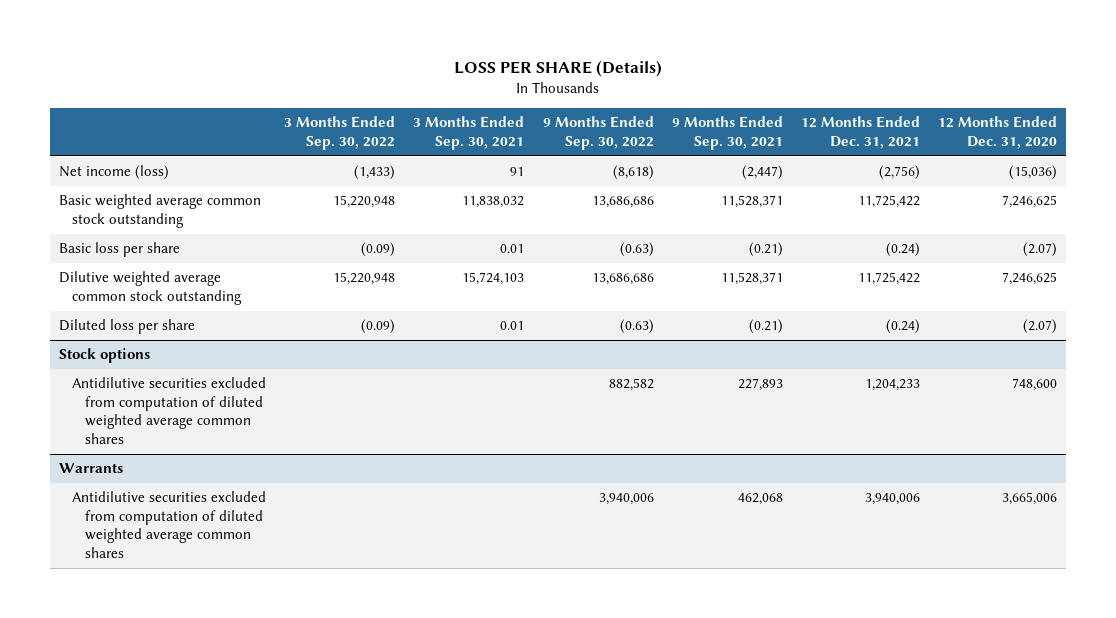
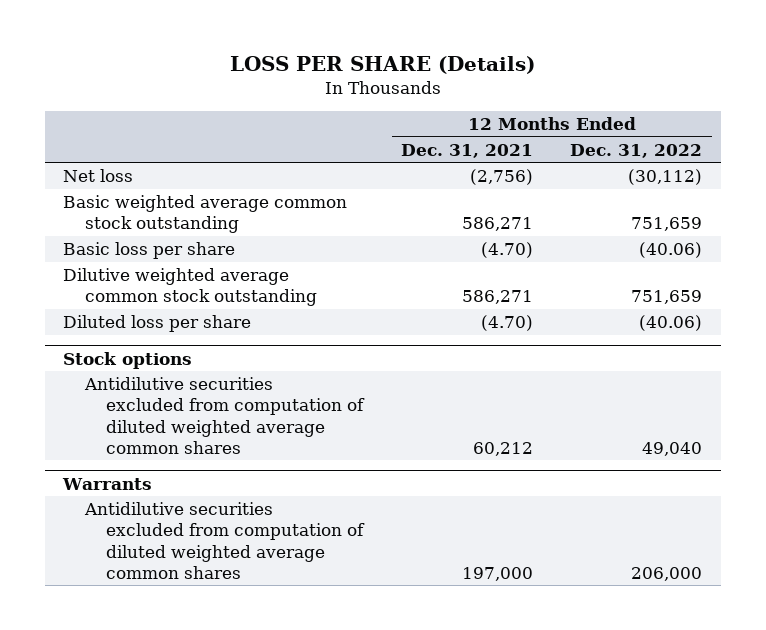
- | 3 Months Ended Sep. 30, 2022 | 3 Months Ended Sep. 30, 2021 | 9 Months Ended Sep. 30, 2022 | 9 Months Ended Sep. 30, 2021 | 12 Months Ended Dec. 31, 2021 | 12 Months Ended Dec. 31, 2020
+ | 12 Months Ended Dec. 31, 2021 | 12 Months Ended Dec. 31, 2022
- Net income (loss) | (1,433) | 91 | (8,618) | (2,447) | (2,756) | (15,036)
- Basic weighted average common stock outstanding | 15,220,948 | 11,838,032 | 13,686,686 | 11,528,371 | 11,725,422 | 7,246,625
- Basic loss per share | (0.09) | 0.01 | (0.63) | (0.21) | (0.24) | (2.07)
- Dilutive weighted average common stock outstanding | 15,220,948 | 15,724,103 | 13,686,686 | 11,528,371 | 11,725,422 | 7,246,625
- Diluted loss per share | (0.09) | 0.01 | (0.63) | (0.21) | (0.24) | (2.07)
+ Net loss | (2,756) | (30,112)
+ Basic weighted average common stock outstanding | 586,271 | 751,659
+ Basic loss per share | (4.70) | (40.06)
+ Dilutive weighted average common stock outstanding | 586,271 | 751,659
+ Diluted loss per share | (4.70) | (40.06)
@ Stock options
- Antidilutive securities excluded from computation of diluted weighted average common shares | | | 882,582 | 227,893 | 1,204,233 | 748,600
+ Antidilutive securities excluded from computation of diluted weighted average common shares | 60,212 | 49,040
@ Warrants
- Antidilutive securities excluded from computation of diluted weighted average common shares | | | 3,940,006 | 462,068 | 3,940,006 | 3,665,006
+ Antidilutive securities excluded from computation of diluted weighted average common shares | 197,000 | 206,000

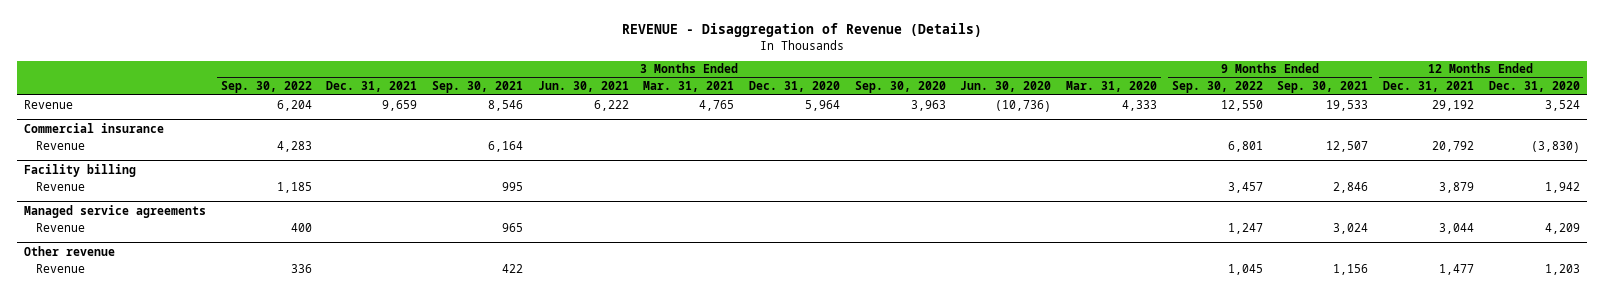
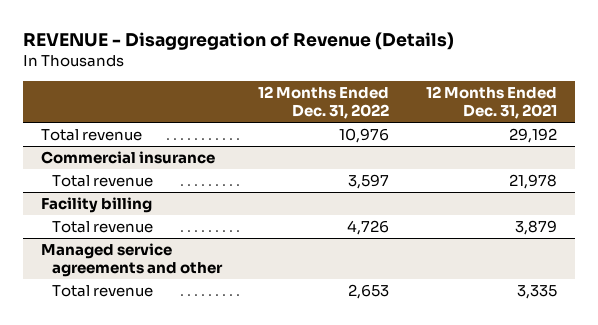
- | 3 Months Ended Sep. 30, 2022 | 3 Months Ended Dec. 31, 2021 | 3 Months Ended Sep. 30, 2021 | 3 Months Ended Jun. 30, 2021 | 3 Months Ended Mar. 31, 2021 | 3 Months Ended Dec. 31, 2020 | 3 Months Ended Sep. 30, 2020 | 3 Months Ended Jun. 30, 2020 | 3 Months Ended Mar. 31, 2020 | 9 Months Ended Sep. 30, 2022 | 9 Months Ended Sep. 30, 2021 | 12 Months Ended Dec. 31, 2021 | 12 Months Ended Dec. 31, 2020
+ | 12 Months Ended Dec. 31, 2022 | 12 Months Ended Dec. 31, 2021
- Revenue | 6,204 | 9,659 | 8,546 | 6,222 | 4,765 | 5,964 | 3,963 | (10,736) | 4,333 | 12,550 | 19,533 | 29,192 | 3,524
+ Total revenue | 10,976 | 29,192
@ Commercial insurance
- Revenue | 4,283 | | 6,164 | | | | | | | 6,801 | 12,507 | 20,792 | (3,830)
+ Total revenue | 3,597 | 21,978
@ Facility billing
- Revenue | 1,185 | | 995 | | | | | | | 3,457 | 2,846 | 3,879 | 1,942
- Managed service agreements
- Revenue | 400 | | 965 | | | | | | | 1,247 | 3,024 | 3,044 | 4,209
- Other revenue
- Revenue | 336 | | 422 | | | | | | | 1,045 | 1,156 | 1,477 | 1,203
@ Facility billing
+ Total revenue | 4,726 | 3,879
+ Managed service agreements and other
+ Total revenue | 2,653 | 3,335

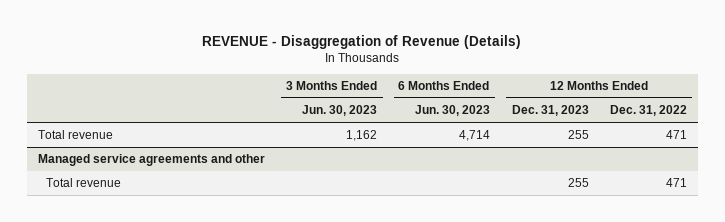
- | 12 Months Ended Dec. 31, 2022 | 12 Months Ended Dec. 31, 2021
+ | 3 Months Ended Jun. 30, 2023 | 6 Months Ended Jun. 30, 2023 | 12 Months Ended Dec. 31, 2023 | 12 Months Ended Dec. 31, 2022
- Total revenue | 10,976 | 29,192
- Commercial insurance
- Total revenue | 3,597 | 21,978
- Facility billing
- Total revenue | 4,726 | 3,879
+ Total revenue | 1,162 | 4,714 | 255 | 471
@ Managed service agreements and other
- Total revenue | 2,653 | 3,335
+ Total revenue | | | 255 | 471

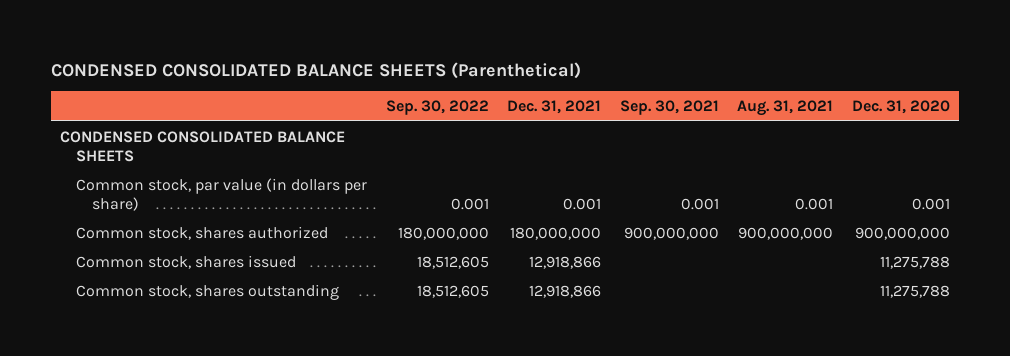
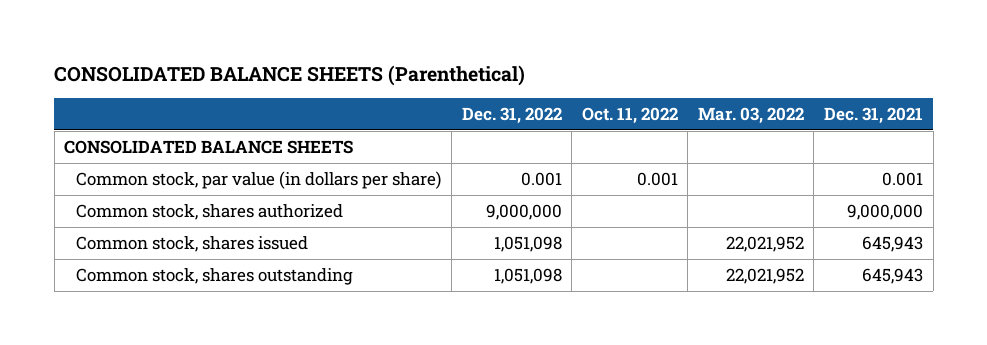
- CONDENSED CONSOLIDATED BALANCE SHEETS (Parenthetical)
+ CONSOLIDATED BALANCE SHEETS (Parenthetical)
- | Sep. 30, 2022 | Dec. 31, 2021 | Sep. 30, 2021 | Aug. 31, 2021 | Dec. 31, 2020
+ | Dec. 31, 2022 | Oct. 11, 2022 | Mar. 03, 2022 | Dec. 31, 2021
- CONDENSED CONSOLIDATED BALANCE SHEETS
+ CONSOLIDATED BALANCE SHEETS
- Common stock, shares authorized | 180,000,000 | 180,000,000 | 900,000,000 | 900,000,000 | 900,000,000
- Common stock, shares issued | 18,512,605 | 12,918,866 | | | 11,275,788
- Common stock, shares outstanding | 18,512,605 | 12,918,866 | | | 11,275,788
+ Common stock, shares authorized | 9,000,000 | | | 9,000,000
+ Common stock, shares issued | 1,051,098 | | 22,021,952 | 645,943
+ Common stock, shares outstanding | 1,051,098 | | 22,021,952 | 645,943

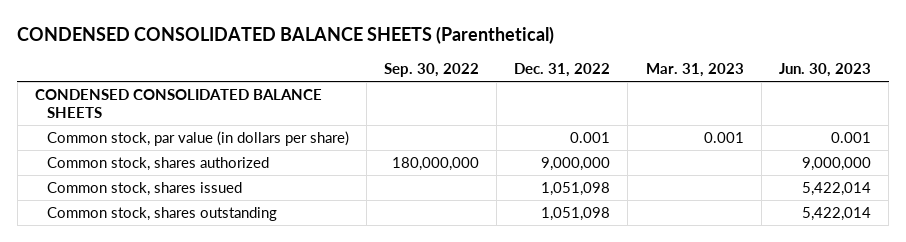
- CONSOLIDATED BALANCE SHEETS (Parenthetical)
+ CONDENSED CONSOLIDATED BALANCE SHEETS (Parenthetical)
- | Dec. 31, 2022 | Oct. 11, 2022 | Mar. 03, 2022 | Dec. 31, 2021
+ | Sep. 30, 2022 | Dec. 31, 2022 | Mar. 31, 2023 | Jun. 30, 2023
- CONSOLIDATED BALANCE SHEETS
+ CONDENSED CONSOLIDATED BALANCE SHEETS

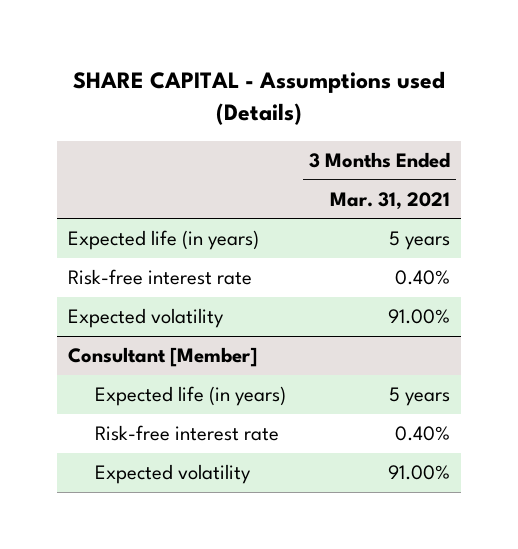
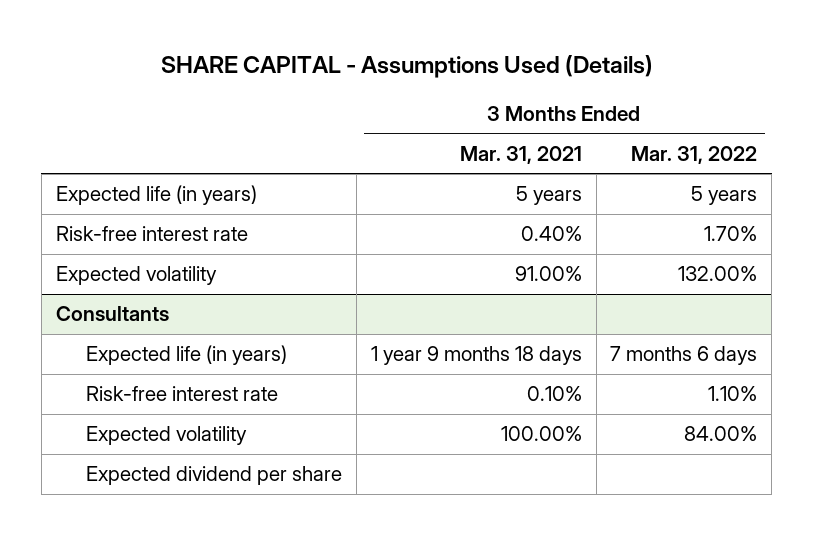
- SHARE CAPITAL - Assumptions used (Details)
+ SHARE CAPITAL - Assumptions Used (Details)
- | 3 Months Ended Mar. 31, 2021
+ | 3 Months Ended Mar. 31, 2021 | 3 Months Ended Mar. 31, 2022
- Consultant [Member]
- Expected life (in years) | 5 years
- Risk-free interest rate | 0.40%
- Expected volatility | 91.00%
+ Consultants
+ Expected life (in years) | 1 year 9 months 18 days | 7 months 6 days
+ Risk-free interest rate | 0.10% | 1.10%
+ Expected volatility | 100.00% | 84.00%
+ Expected dividend per share

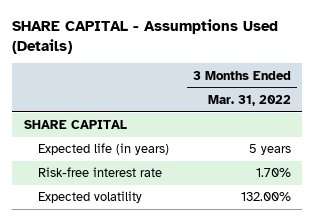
- | 3 Months Ended Mar. 31, 2021 | 3 Months Ended Mar. 31, 2022
+ | 3 Months Ended Mar. 31, 2022
+ SHARE CAPITAL
- Consultants
- Expected life (in years) | 1 year 9 months 18 days | 7 months 6 days
- Risk-free interest rate | 0.10% | 1.10%
- Expected volatility | 100.00% | 84.00%
- Expected dividend per share

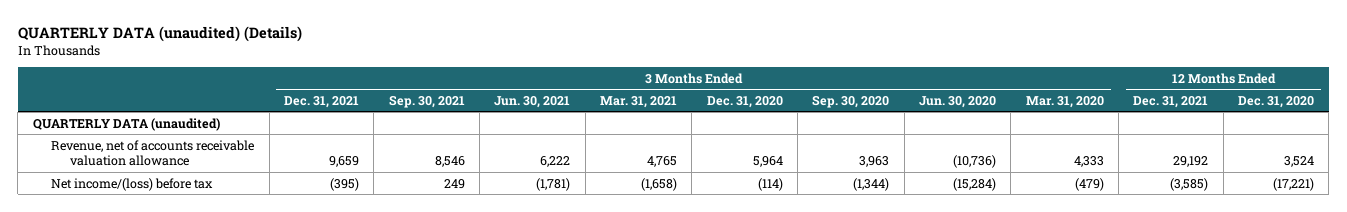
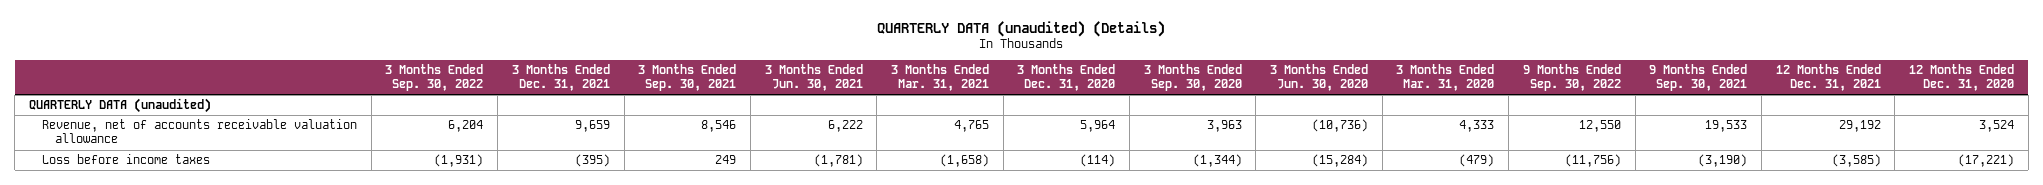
- | 3 Months Ended Dec. 31, 2021 | 3 Months Ended Sep. 30, 2021 | 3 Months Ended Jun. 30, 2021 | 3 Months Ended Mar. 31, 2021 | 3 Months Ended Dec. 31, 2020 | 3 Months Ended Sep. 30, 2020 | 3 Months Ended Jun. 30, 2020 | 3 Months Ended Mar. 31, 2020 | 12 Months Ended Dec. 31, 2021 | 12 Months Ended Dec. 31, 2020
+ | 3 Months Ended Sep. 30, 2022 | 3 Months Ended Dec. 31, 2021 | 3 Months Ended Sep. 30, 2021 | 3 Months Ended Jun. 30, 2021 | 3 Months Ended Mar. 31, 2021 | 3 Months Ended Dec. 31, 2020 | 3 Months Ended Sep. 30, 2020 | 3 Months Ended Jun. 30, 2020 | 3 Months Ended Mar. 31, 2020 | 9 Months Ended Sep. 30, 2022 | 9 Months Ended Sep. 30, 2021 | 12 Months Ended Dec. 31, 2021 | 12 Months Ended Dec. 31, 2020
- Net income/(loss) before tax | (395) | 249 | (1,781) | (1,658) | (114) | (1,344) | (15,284) | (479) | (3,585) | (17,221)
+ Loss before income taxes | (1,931) | (395) | 249 | (1,781) | (1,658) | (114) | (1,344) | (15,284) | (479) | (11,756) | (3,190) | (3,585) | (17,221)

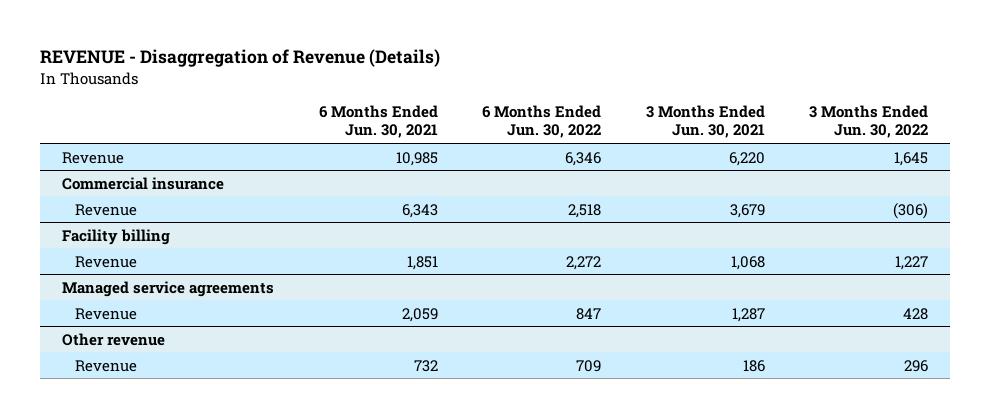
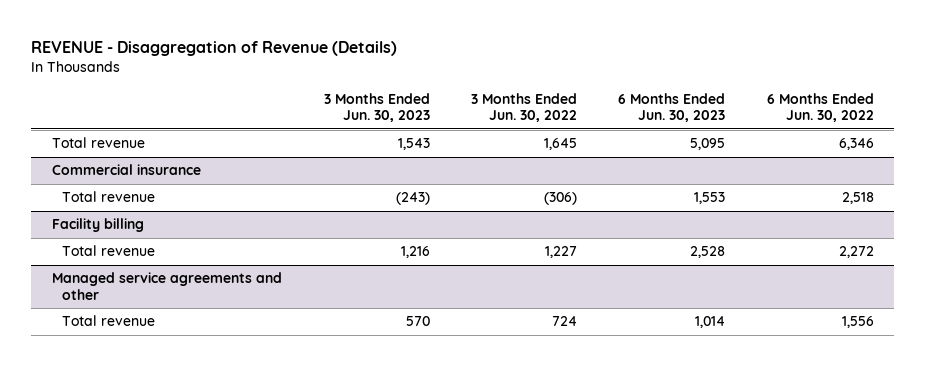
- | 6 Months Ended Jun. 30, 2021 | 6 Months Ended Jun. 30, 2022 | 3 Months Ended Jun. 30, 2021 | 3 Months Ended Jun. 30, 2022
+ | 3 Months Ended Jun. 30, 2023 | 3 Months Ended Jun. 30, 2022 | 6 Months Ended Jun. 30, 2023 | 6 Months Ended Jun. 30, 2022
- Revenue | 10,985 | 6,346 | 6,220 | 1,645
+ Total revenue | 1,543 | 1,645 | 5,095 | 6,346
@ Commercial insurance
- Revenue | 6,343 | 2,518 | 3,679 | (306)
+ Total revenue | (243) | (306) | 1,553 | 2,518
@ Facility billing
- Revenue | 1,851 | 2,272 | 1,068 | 1,227
- Managed service agreements
- Revenue | 2,059 | 847 | 1,287 | 428
- Other revenue
- Revenue | 732 | 709 | 186 | 296
@ Facility billing
+ Total revenue | 1,216 | 1,227 | 2,528 | 2,272
+ Managed service agreements and other
+ Total revenue | 570 | 724 | 1,014 | 1,556

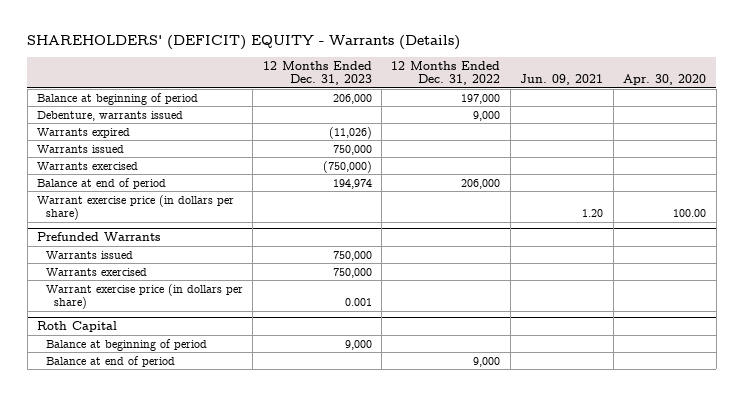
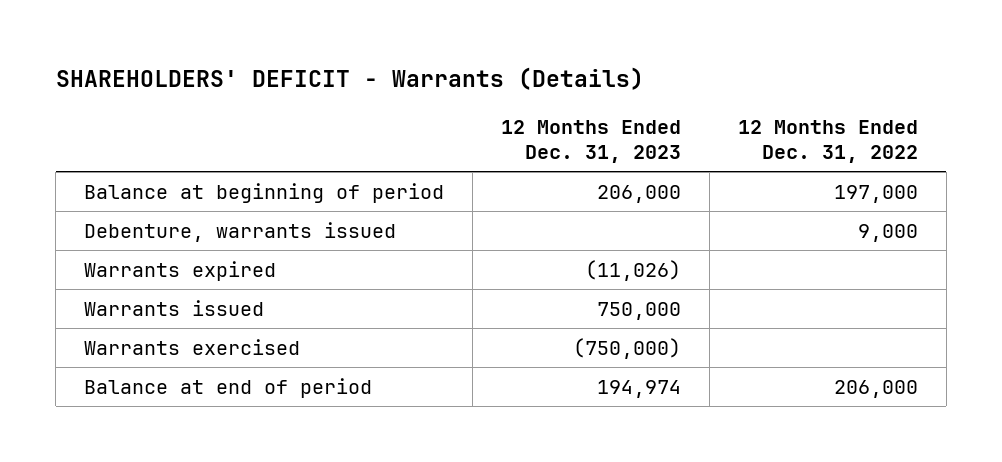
- SHAREHOLDERS' (DEFICIT) EQUITY - Warrants (Details)
+ SHAREHOLDERS' DEFICIT - Warrants (Details)
- | 12 Months Ended Dec. 31, 2023 | 12 Months Ended Dec. 31, 2022 | Jun. 09, 2021 | Apr. 30, 2020
+ | 12 Months Ended Dec. 31, 2023 | 12 Months Ended Dec. 31, 2022
- Warrant exercise price (in dollars per share) | | | 1.20 | 100.00
- Prefunded Warrants
- Warrants issued | 750,000 | | |
- Warrants exercised | 750,000 | | |
- Warrant exercise price (in dollars per share) | 0.001 | | |
- Roth Capital
- Balance at beginning of period | 9,000 | | |
- Balance at end of period | | 9,000 | |

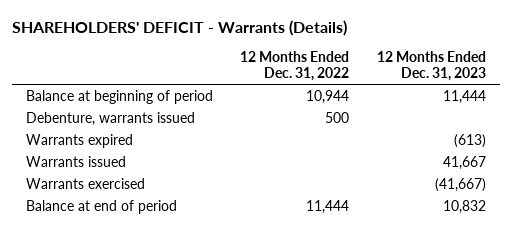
- | 12 Months Ended Dec. 31, 2023 | 12 Months Ended Dec. 31, 2022
+ | 12 Months Ended Dec. 31, 2022 | 12 Months Ended Dec. 31, 2023
- Balance at beginning of period | 206,000 | 197,000
- Debenture, warrants issued | | 9,000
- Warrants expired | (11,026) |
- Warrants issued | 750,000 |
- Warrants exercised | (750,000) |
- Balance at end of period | 194,974 | 206,000
+ Balance at beginning of period | 10,944 | 11,444
+ Debenture, warrants issued | 500 |
+ Warrants expired | | (613)
+ Warrants issued | | 41,667
+ Warrants exercised | | (41,667)
+ Balance at end of period | 11,444 | 10,832

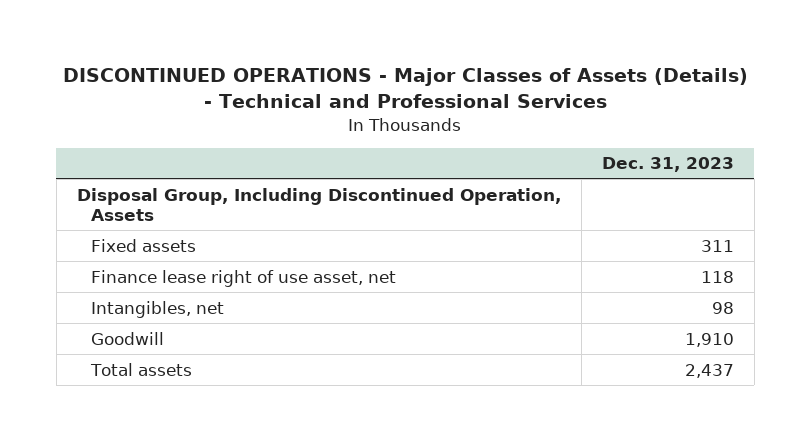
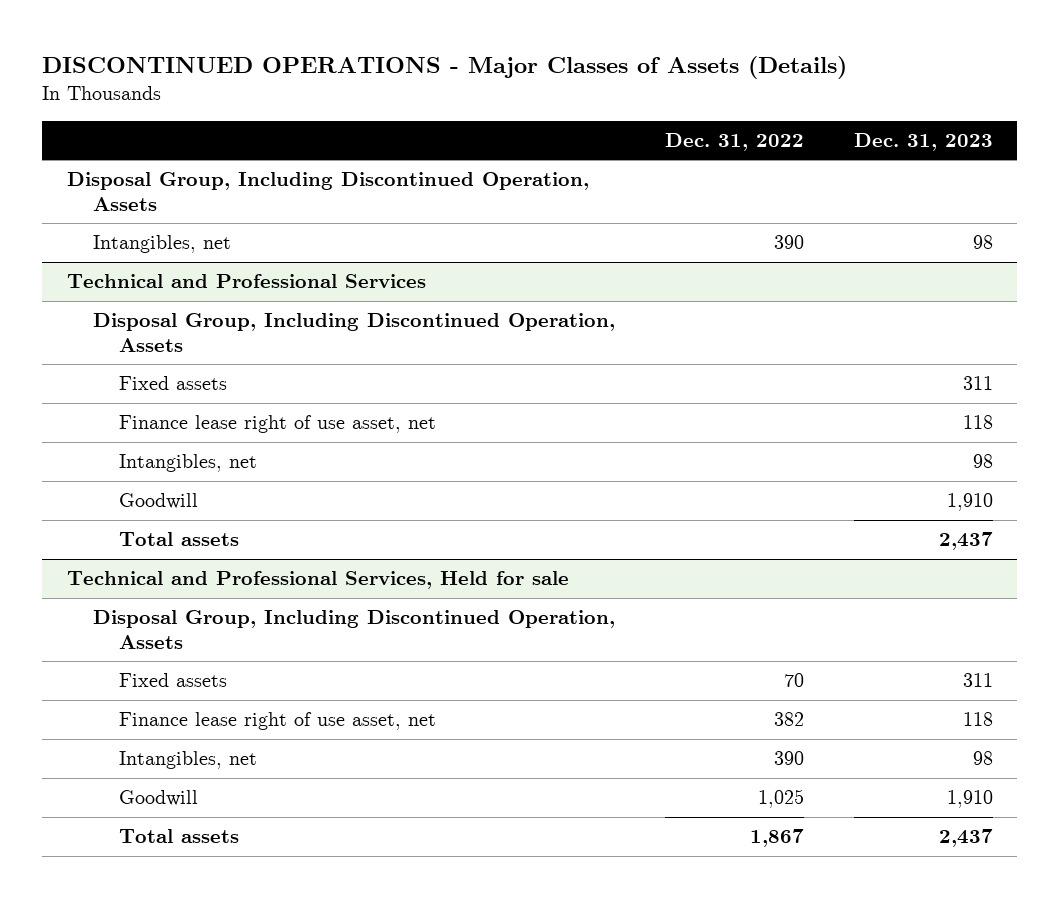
- DISCONTINUED OPERATIONS - Major Classes of Assets (Details) - Technical and Professional Services
+ DISCONTINUED OPERATIONS - Major Classes of Assets (Details)
- | Dec. 31, 2023
+ | Dec. 31, 2022 | Dec. 31, 2023
+ Intangibles, net | 390 | 98
+ Technical and Professional Services
+ Disposal Group, Including Discontinued Operation, Assets
+ Technical and Professional Services, Held for sale
+ Disposal Group, Including Discontinued Operation, Assets
+ Fixed assets | 70 | 311
+ Finance lease right of use asset, net | 382 | 118
+ Intangibles, net | 390 | 98
+ Goodwill | 1,025 | 1,910
+ Total assets | 1,867 | 2,437

